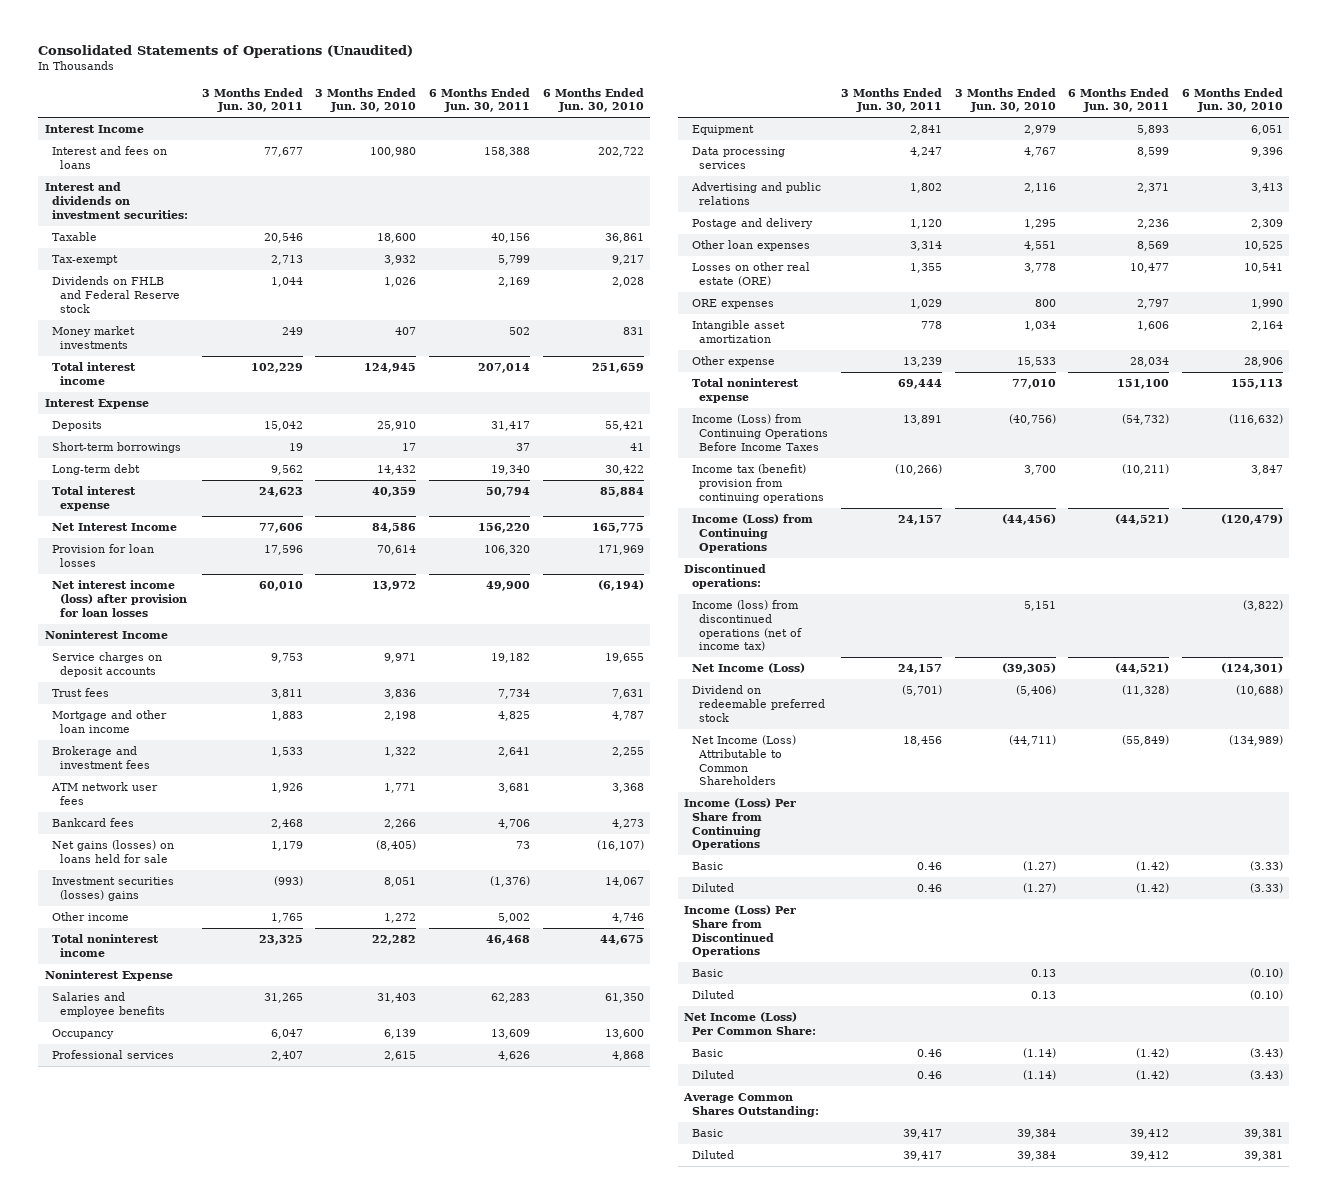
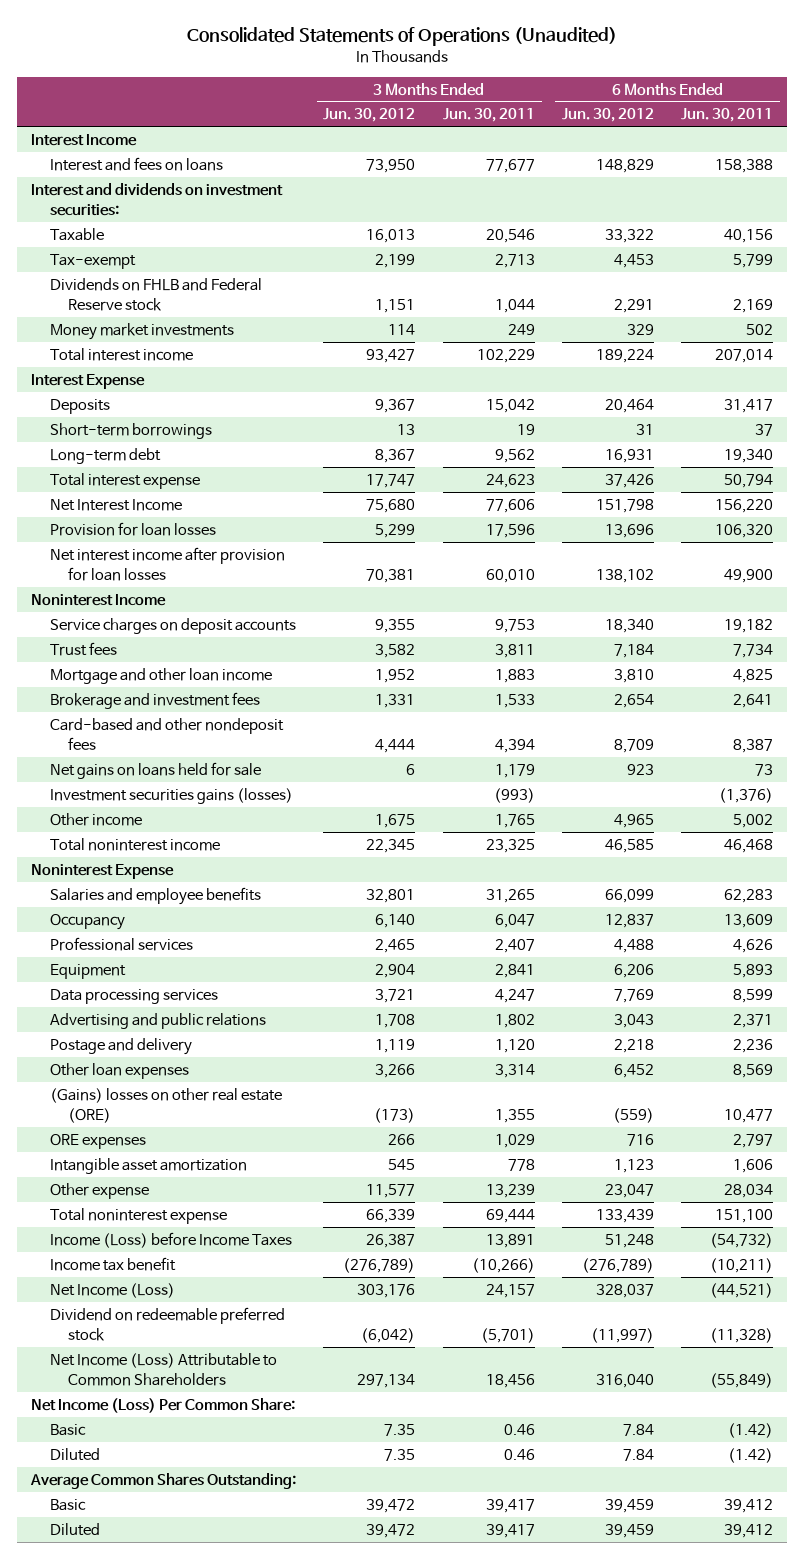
- | 3 Months Ended Jun. 30, 2011 | 3 Months Ended Jun. 30, 2010 | 6 Months Ended Jun. 30, 2011 | 6 Months Ended Jun. 30, 2010
+ | 3 Months Ended Jun. 30, 2012 | 3 Months Ended Jun. 30, 2011 | 6 Months Ended Jun. 30, 2012 | 6 Months Ended Jun. 30, 2011
- Net interest income (loss) after provision for loan losses | 60,010 | 13,972 | 49,900 | (6,194)
+ Net interest income after provision for loan losses | 70,381 | 60,010 | 138,102 | 49,900
- ATM network user fees | 1,926 | 1,771 | 3,681 | 3,368
- Bankcard fees | 2,468 | 2,266 | 4,706 | 4,273
- Net gains (losses) on loans held for sale | 1,179 | (8,405) | 73 | (16,107)
- Investment securities (losses) gains | (993) | 8,051 | (1,376) | 14,067
+ Card-based and other nondeposit fees | 4,444 | 4,394 | 8,709 | 8,387
+ Net gains on loans held for sale | 6 | 1,179 | 923 | 73
+ Investment securities gains (losses) | | (993) | | (1,376)
- Losses on other real estate (ORE) | 1,355 | 3,778 | 10,477 | 10,541
+ (Gains) losses on other real estate (ORE) | (173) | 1,355 | (559) | 10,477
- Income (Loss) from Continuing Operations Before Income Taxes | 13,891 | (40,756) | (54,732) | (116,632)
- Income tax (benefit) provision from continuing operations | (10,266) | 3,700 | (10,211) | 3,847
- Income (Loss) from Continuing Operations | 24,157 | (44,456) | (44,521) | (120,479)
- Discontinued operations:
- Income (loss) from discontinued operations (net of income tax) | | 5,151 | | (3,822)
+ Income (Loss) before Income Taxes | 26,387 | 13,891 | 51,248 | (54,732)
+ Income tax benefit | (276,789) | (10,266) | (276,789) | (10,211)
- Income (Loss) Per Share from Continuing Operations
- Basic | 0.46 | (1.27) | (1.42) | (3.33)
- Diluted | 0.46 | (1.27) | (1.42) | (3.33)
- Income (Loss) Per Share from Discontinued Operations
- Basic | | 0.13 | | (0.10)
- Diluted | | 0.13 | | (0.10)

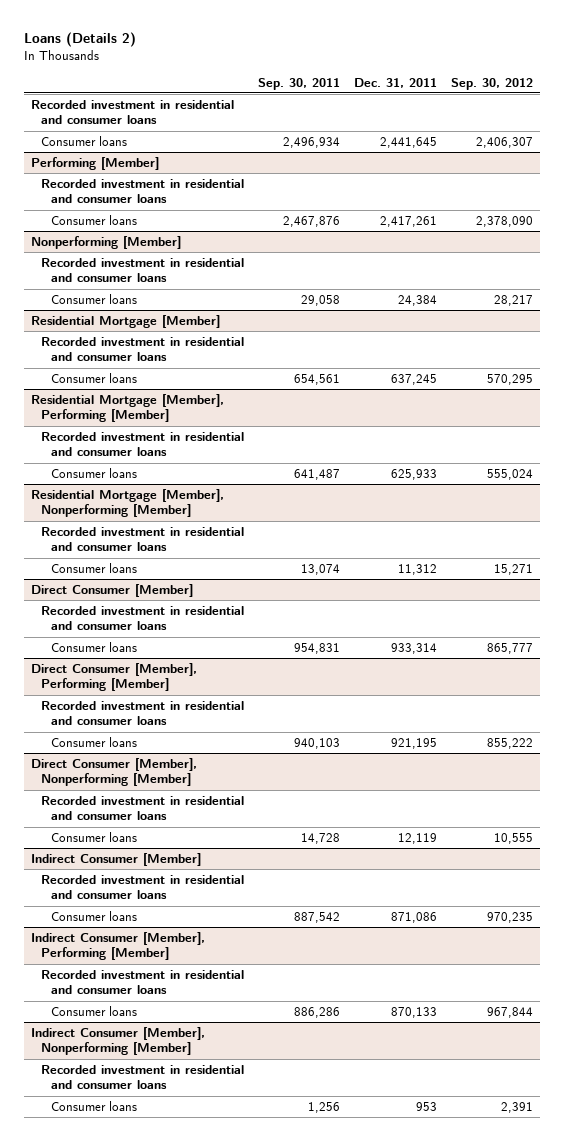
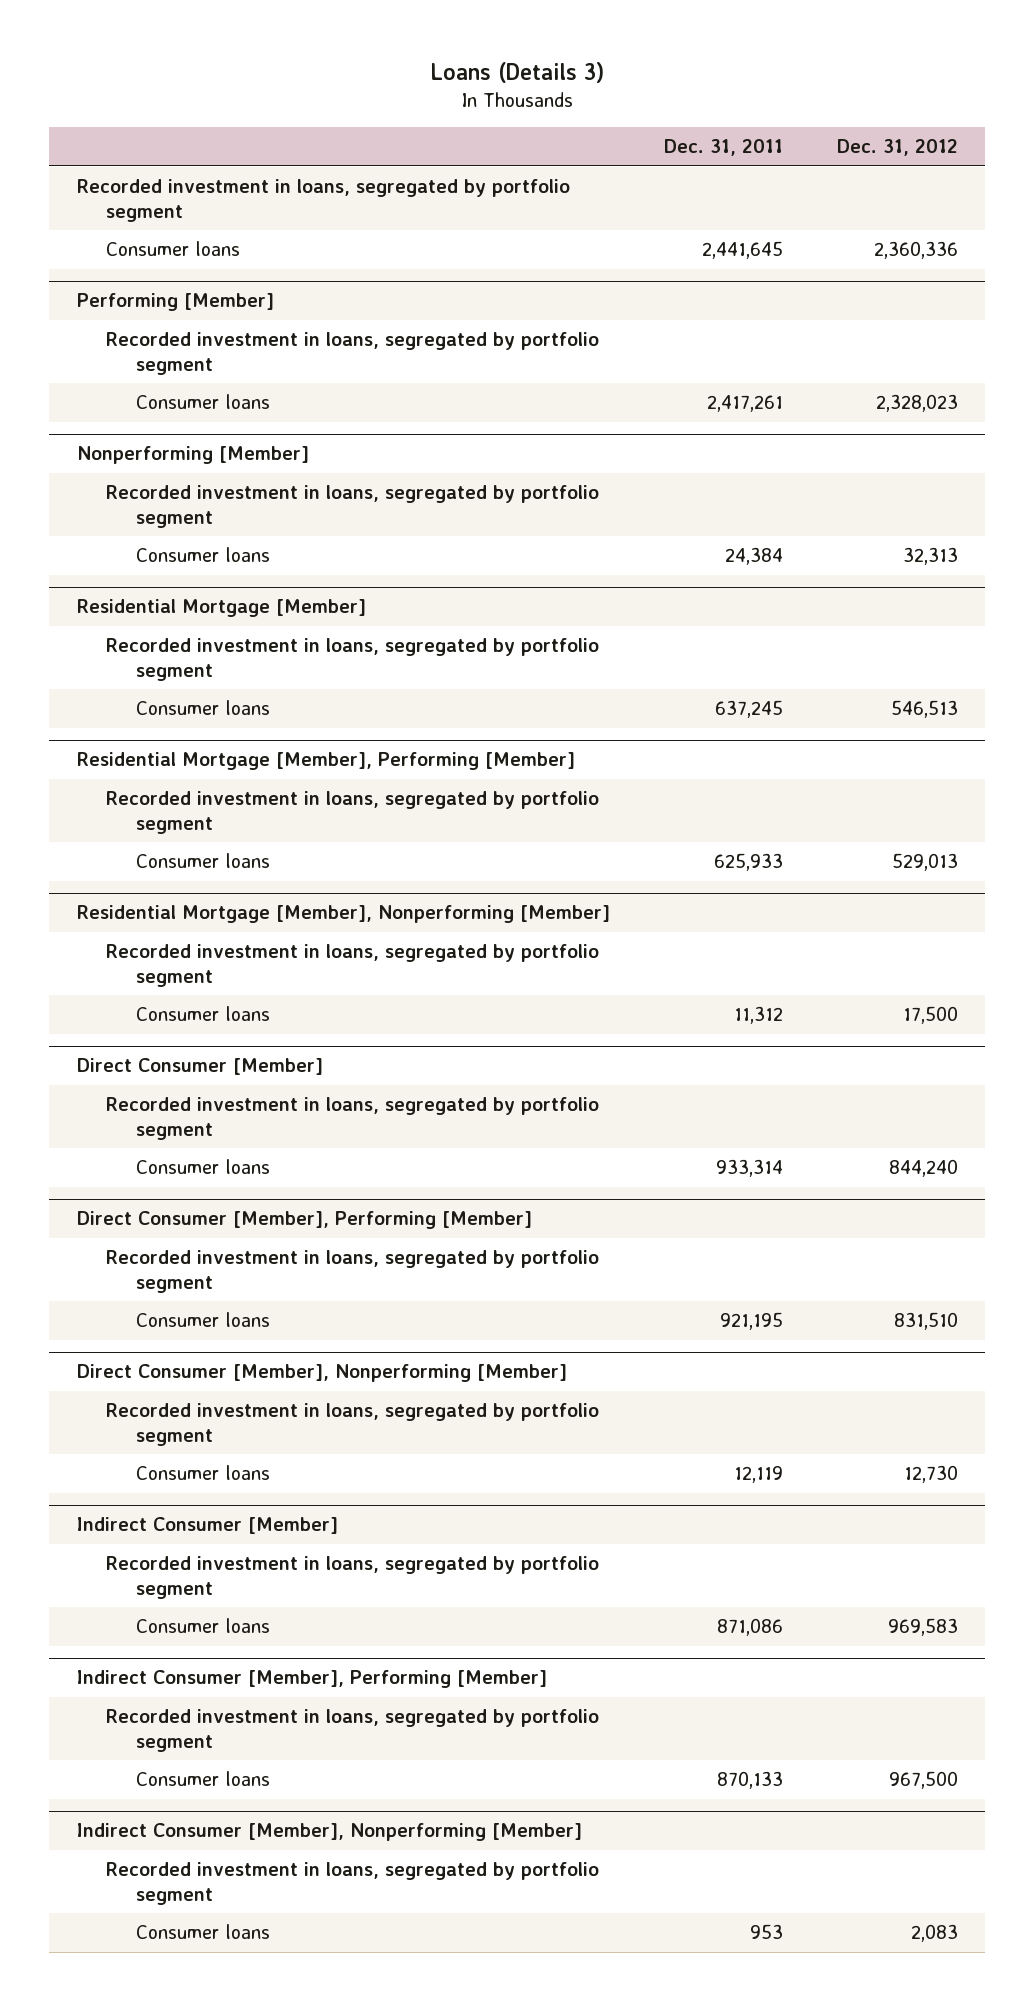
- Loans (Details 2)
+ Loans (Details 3)
- | Sep. 30, 2011 | Dec. 31, 2011 | Sep. 30, 2012
+ | Dec. 31, 2011 | Dec. 31, 2012
- Recorded investment in residential and consumer loans
+ Recorded investment in loans, segregated by portfolio segment
@ Performing [Member]
- Recorded investment in residential and consumer loans
+ Recorded investment in loans, segregated by portfolio segment
@ Nonperforming [Member]
- Recorded investment in residential and consumer loans
+ Recorded investment in loans, segregated by portfolio segment
@ Residential Mortgage [Member]
- Recorded investment in residential and consumer loans
+ Recorded investment in loans, segregated by portfolio segment
@ Residential Mortgage [Member], Performing [Member]
- Recorded investment in residential and consumer loans
+ Recorded investment in loans, segregated by portfolio segment
@ Residential Mortgage [Member], Nonperforming [Member]
- Recorded investment in residential and consumer loans
+ Recorded investment in loans, segregated by portfolio segment
@ Direct Consumer [Member]
- Recorded investment in residential and consumer loans
+ Recorded investment in loans, segregated by portfolio segment
@ Direct Consumer [Member], Performing [Member]
- Recorded investment in residential and consumer loans
+ Recorded investment in loans, segregated by portfolio segment
@ Direct Consumer [Member], Nonperforming [Member]
- Recorded investment in residential and consumer loans
+ Recorded investment in loans, segregated by portfolio segment
@ Indirect Consumer [Member]
- Recorded investment in residential and consumer loans
+ Recorded investment in loans, segregated by portfolio segment
@ Indirect Consumer [Member], Performing [Member]
- Recorded investment in residential and consumer loans
+ Recorded investment in loans, segregated by portfolio segment
@ Indirect Consumer [Member], Nonperforming [Member]
- Recorded investment in residential and consumer loans
+ Recorded investment in loans, segregated by portfolio segment

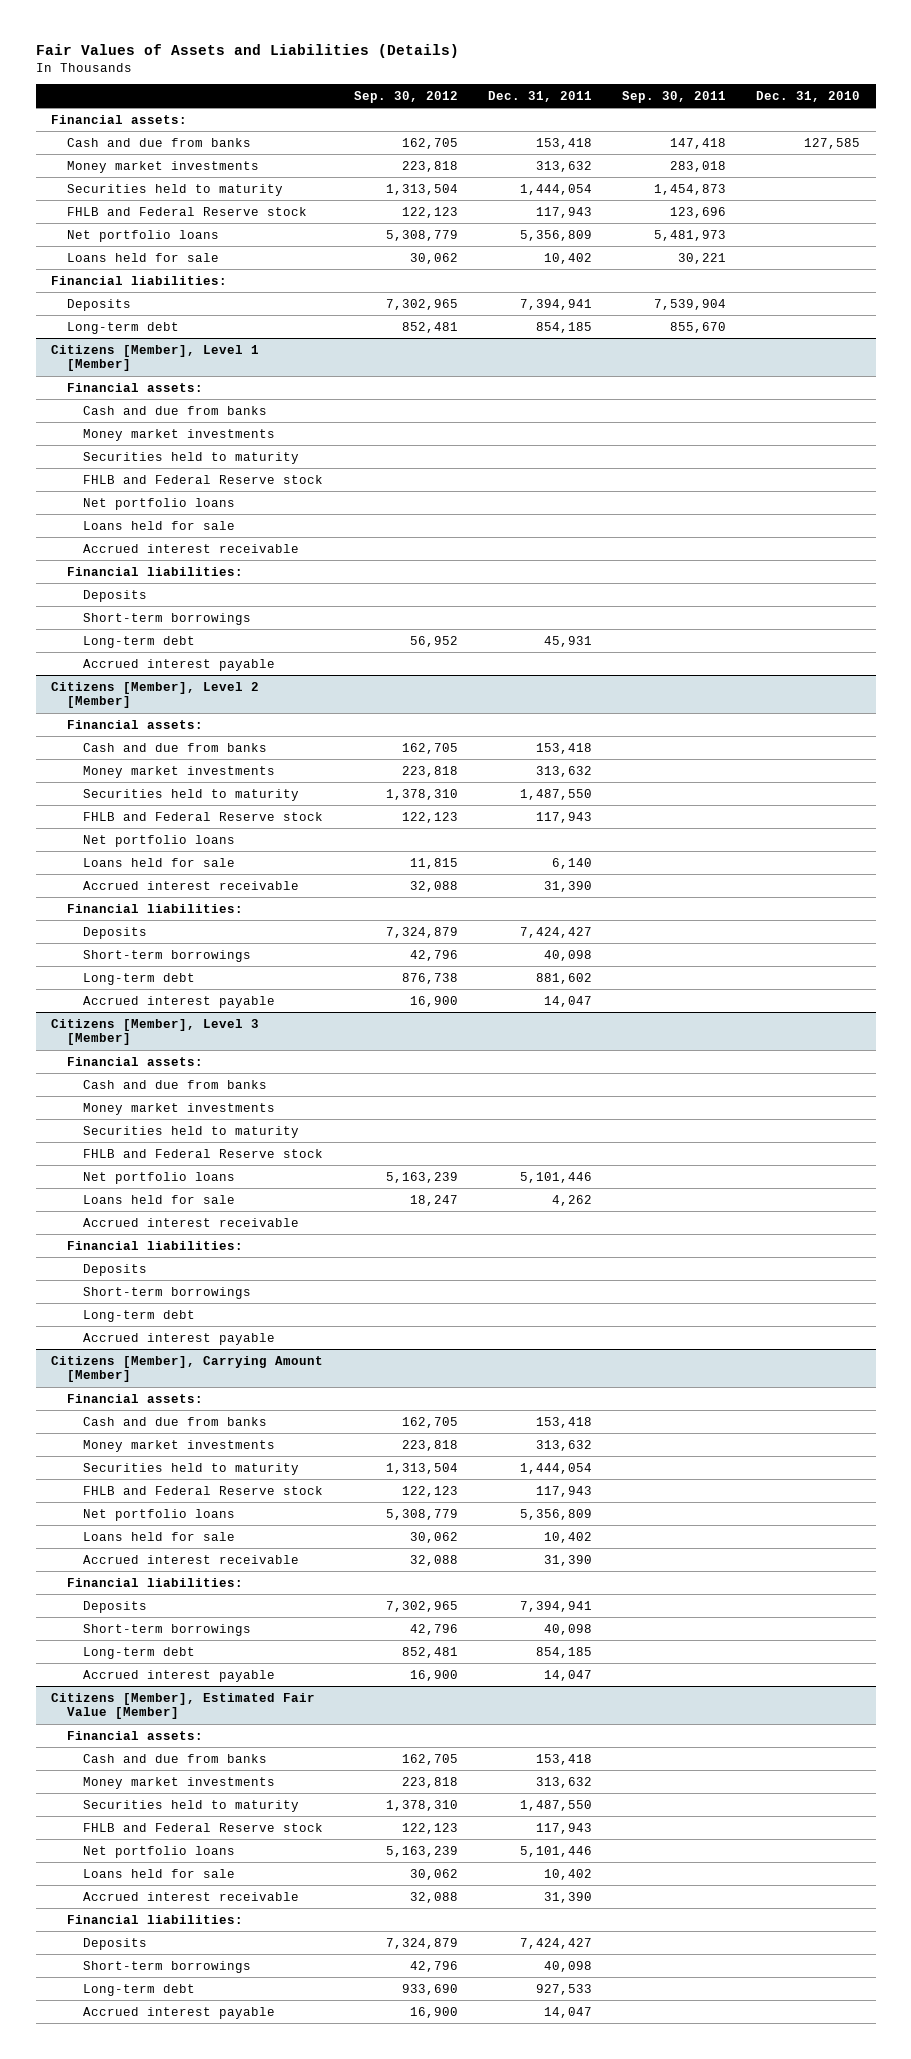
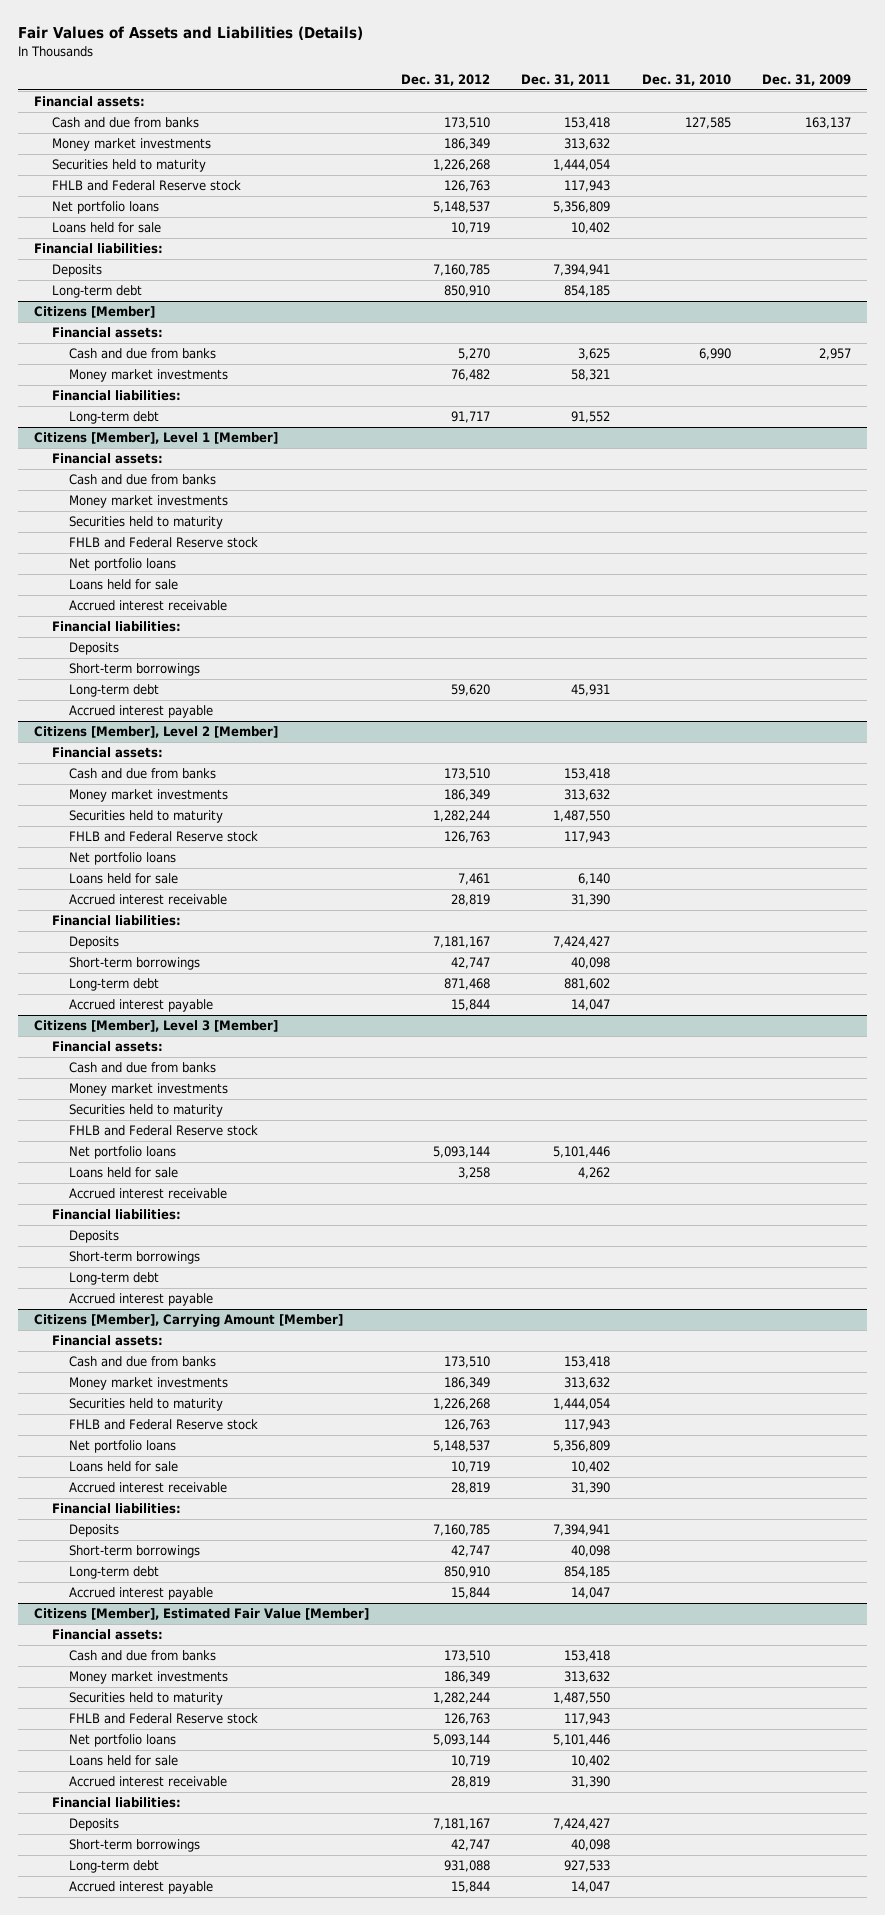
- | Sep. 30, 2012 | Dec. 31, 2011 | Sep. 30, 2011 | Dec. 31, 2010
+ | Dec. 31, 2012 | Dec. 31, 2011 | Dec. 31, 2010 | Dec. 31, 2009
+ Citizens [Member]
+ Financial assets:
+ Cash and due from banks | 5,270 | 3,625 | 6,990 | 2,957
+ Money market investments | 76,482 | 58,321 | |
+ Financial liabilities:
+ Long-term debt | 91,717 | 91,552 | |

